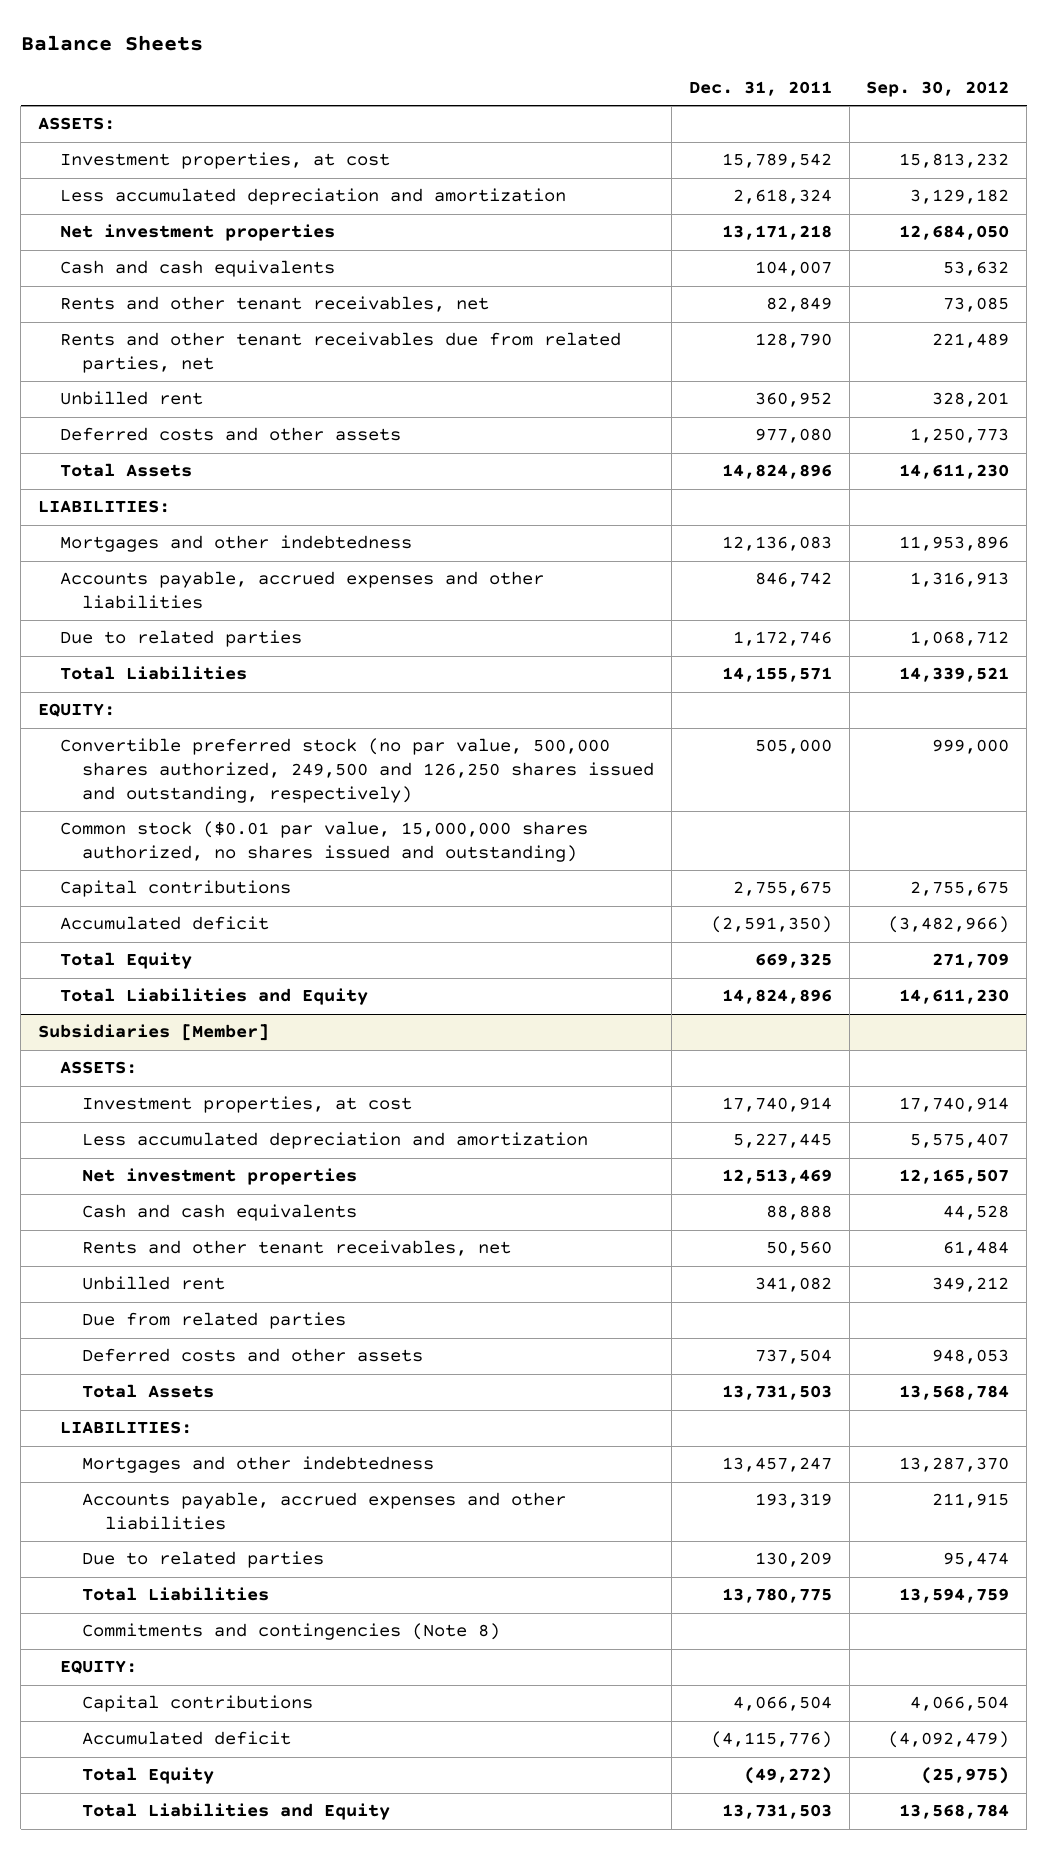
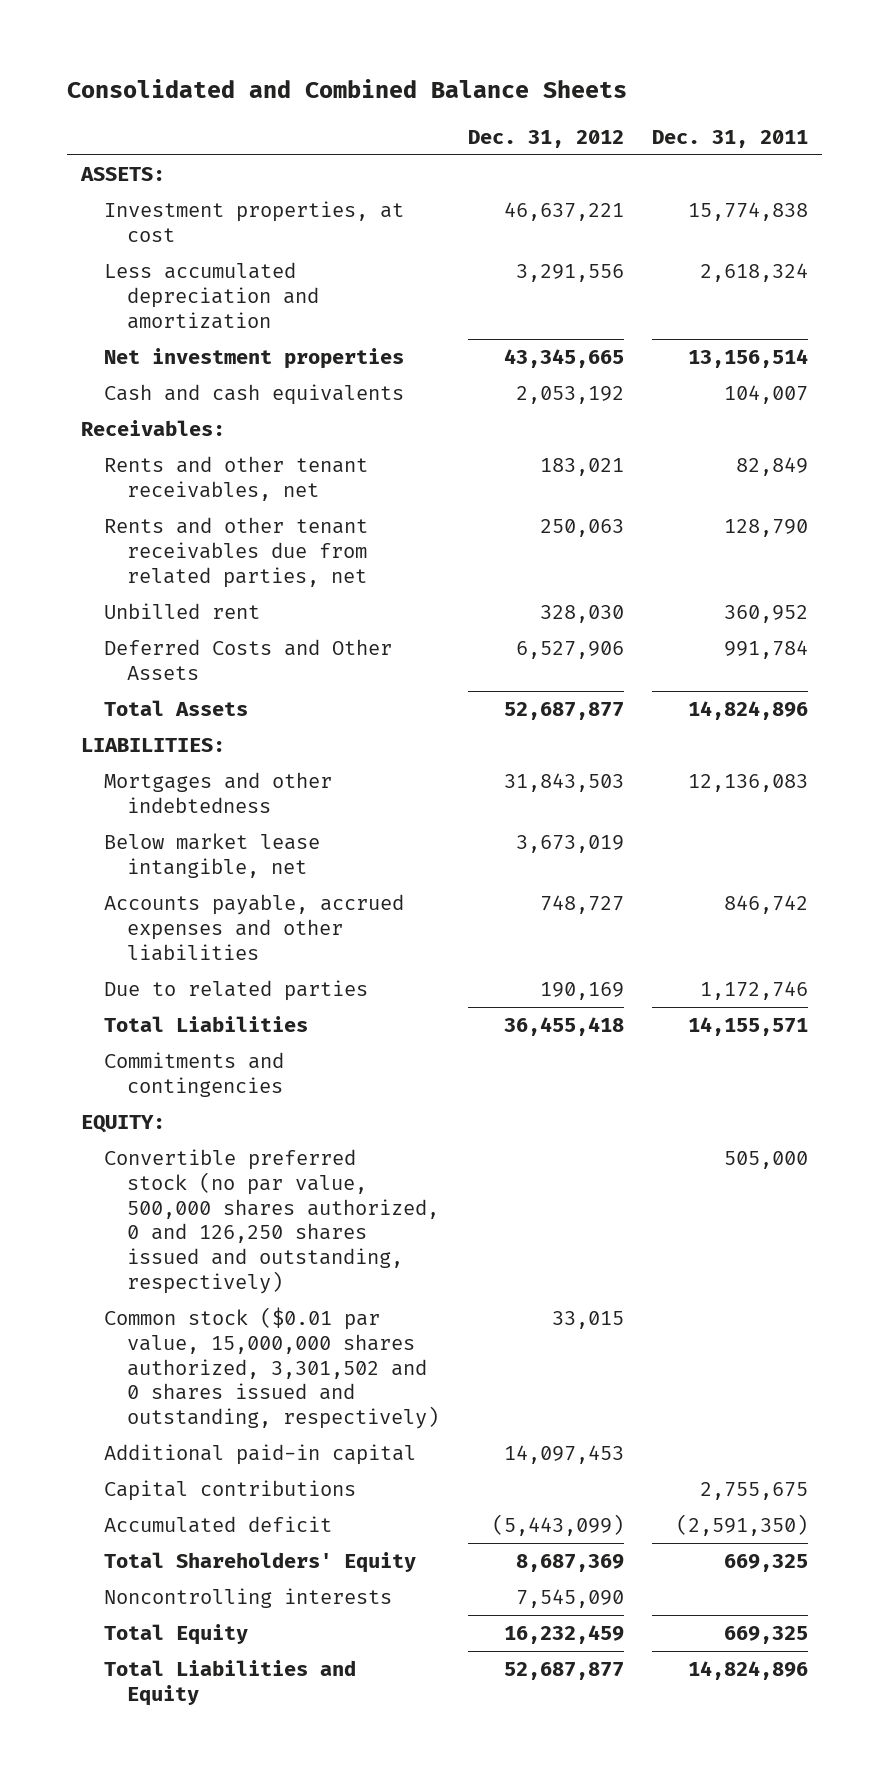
- Balance Sheets
+ Consolidated and Combined Balance Sheets
- | Dec. 31, 2011 | Sep. 30, 2012
+ | Dec. 31, 2012 | Dec. 31, 2011
- Investment properties, at cost | 15,789,542 | 15,813,232
+ Investment properties, at cost | 46,637,221 | 15,774,838
- Net investment properties | 13,171,218 | 12,684,050
+ Net investment properties | 43,345,665 | 13,156,514
+ Receivables:
- Deferred costs and other assets | 977,080 | 1,250,773
+ Deferred Costs and Other Assets | 6,527,906 | 991,784
+ Below market lease intangible, net | 3,673,019 |
+ Commitments and contingencies
- Convertible preferred stock (no par value, 500,000 shares authorized, 249,500 and 126,250 shares issued and outstanding, respectively) | 505,000 | 999,000
- Common stock ($0.01 par value, 15,000,000 shares authorized, no shares issued and outstanding)
+ Convertible preferred stock (no par value, 500,000 shares authorized, 0 and 126,250 shares issued and outstanding, respectively) | | 505,000
+ Common stock ($0.01 par value, 15,000,000 shares authorized, 3,301,502 and 0 shares issued and outstanding, respectively) | 33,015 |
+ Additional paid-in capital | 14,097,453 |
+ Total Shareholders' Equity | 8,687,369 | 669,325
+ Noncontrolling interests | 7,545,090 |
- Subsidiaries [Member]
- ASSETS:
- Investment properties, at cost | 17,740,914 | 17,740,914
- Less accumulated depreciation and amortization | 5,227,445 | 5,575,407
- Net investment properties | 12,513,469 | 12,165,507
- Cash and cash equivalents | 88,888 | 44,528
- Rents and other tenant receivables, net | 50,560 | 61,484
- Unbilled rent | 341,082 | 349,212
- Due from related parties
- Deferred costs and other assets | 737,504 | 948,053
- Total Assets | 13,731,503 | 13,568,784
- LIABILITIES:
- Mortgages and other indebtedness | 13,457,247 | 13,287,370
- Accounts payable, accrued expenses and other liabilities | 193,319 | 211,915
- Due to related parties | 130,209 | 95,474
- Total Liabilities | 13,780,775 | 13,594,759
- Commitments and contingencies (Note 8)
- EQUITY:
- Capital contributions | 4,066,504 | 4,066,504
- Accumulated deficit | (4,115,776) | (4,092,479)
- Total Equity | (49,272) | (25,975)
- Total Liabilities and Equity | 13,731,503 | 13,568,784

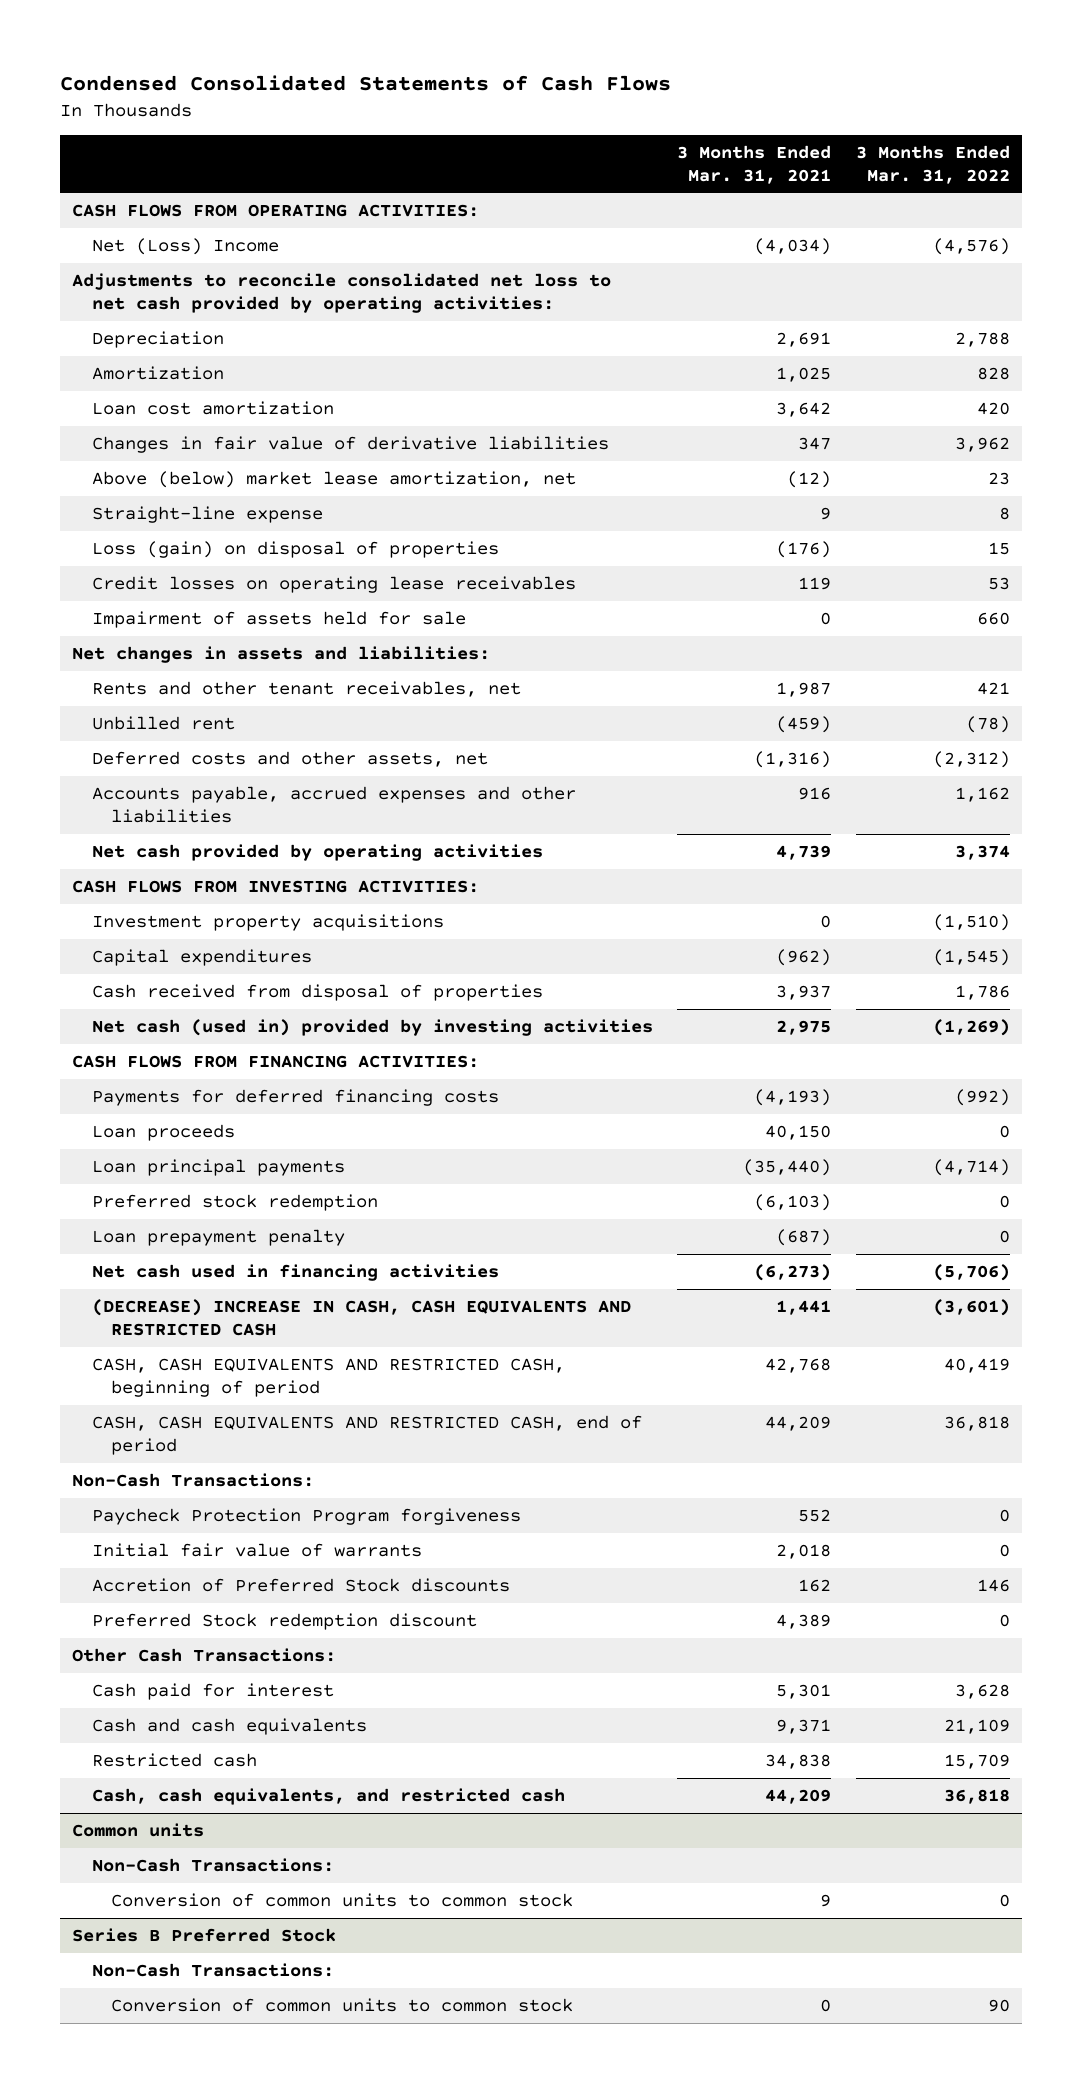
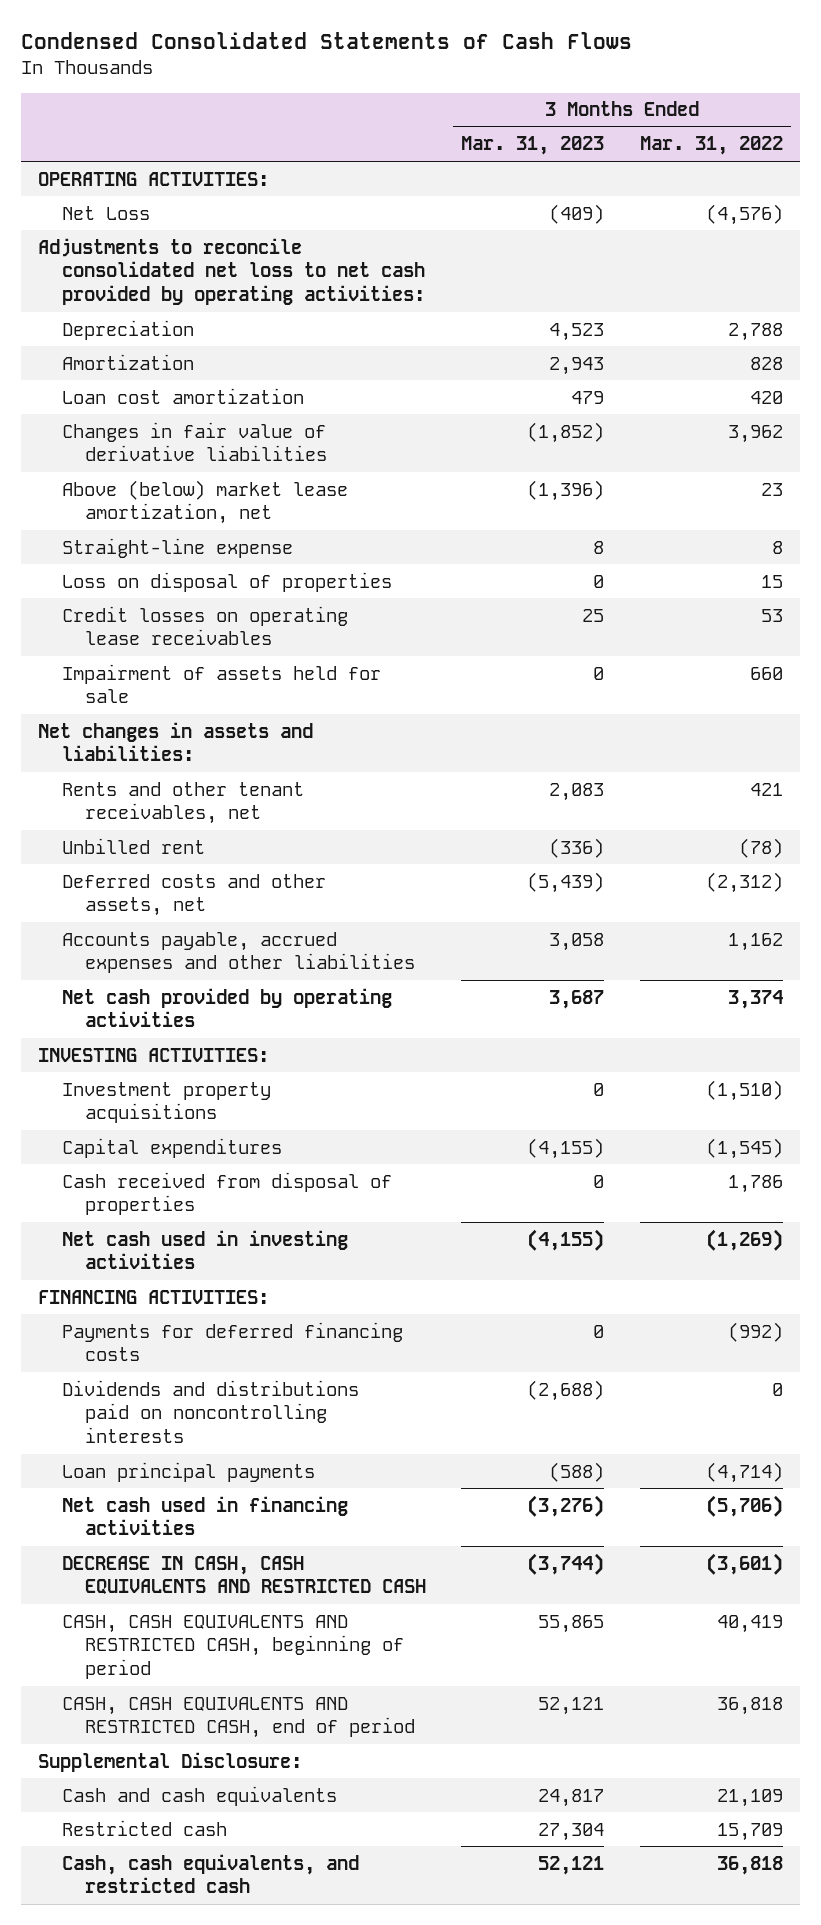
- | 3 Months Ended Mar. 31, 2021 | 3 Months Ended Mar. 31, 2022
+ | 3 Months Ended Mar. 31, 2023 | 3 Months Ended Mar. 31, 2022
- CASH FLOWS FROM OPERATING ACTIVITIES:
- Net (Loss) Income | (4,034) | (4,576)
+ OPERATING ACTIVITIES:
+ Net Loss | (409) | (4,576)
- Loss (gain) on disposal of properties | (176) | 15
+ Loss on disposal of properties | 0 | 15
- CASH FLOWS FROM INVESTING ACTIVITIES:
+ INVESTING ACTIVITIES:
- Net cash (used in) provided by investing activities | 2,975 | (1,269)
- CASH FLOWS FROM FINANCING ACTIVITIES:
+ Net cash used in investing activities | (4,155) | (1,269)
+ FINANCING ACTIVITIES:
- Loan proceeds | 40,150 | 0
+ Dividends and distributions paid on noncontrolling interests | (2,688) | 0
- Preferred stock redemption | (6,103) | 0
- Loan prepayment penalty | (687) | 0
- (DECREASE) INCREASE IN CASH, CASH EQUIVALENTS AND RESTRICTED CASH | 1,441 | (3,601)
+ DECREASE IN CASH, CASH EQUIVALENTS AND RESTRICTED CASH | (3,744) | (3,601)
- Non-Cash Transactions:
- Paycheck Protection Program forgiveness | 552 | 0
- Initial fair value of warrants | 2,018 | 0
- Accretion of Preferred Stock discounts | 162 | 146
- Preferred Stock redemption discount | 4,389 | 0
- Other Cash Transactions:
- Cash paid for interest | 5,301 | 3,628
+ Supplemental Disclosure:
- Common units
- Non-Cash Transactions:
- Conversion of common units to common stock | 9 | 0
- Series B Preferred Stock
- Non-Cash Transactions:
- Conversion of common units to common stock | 0 | 90

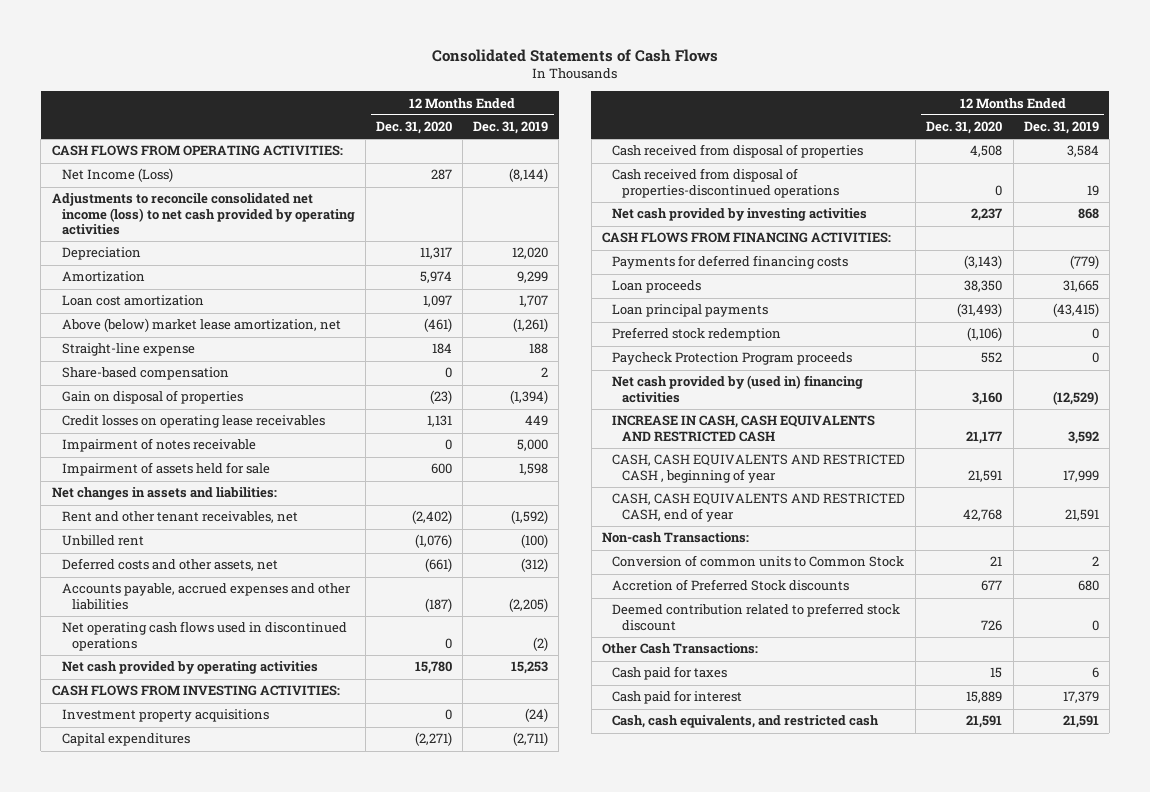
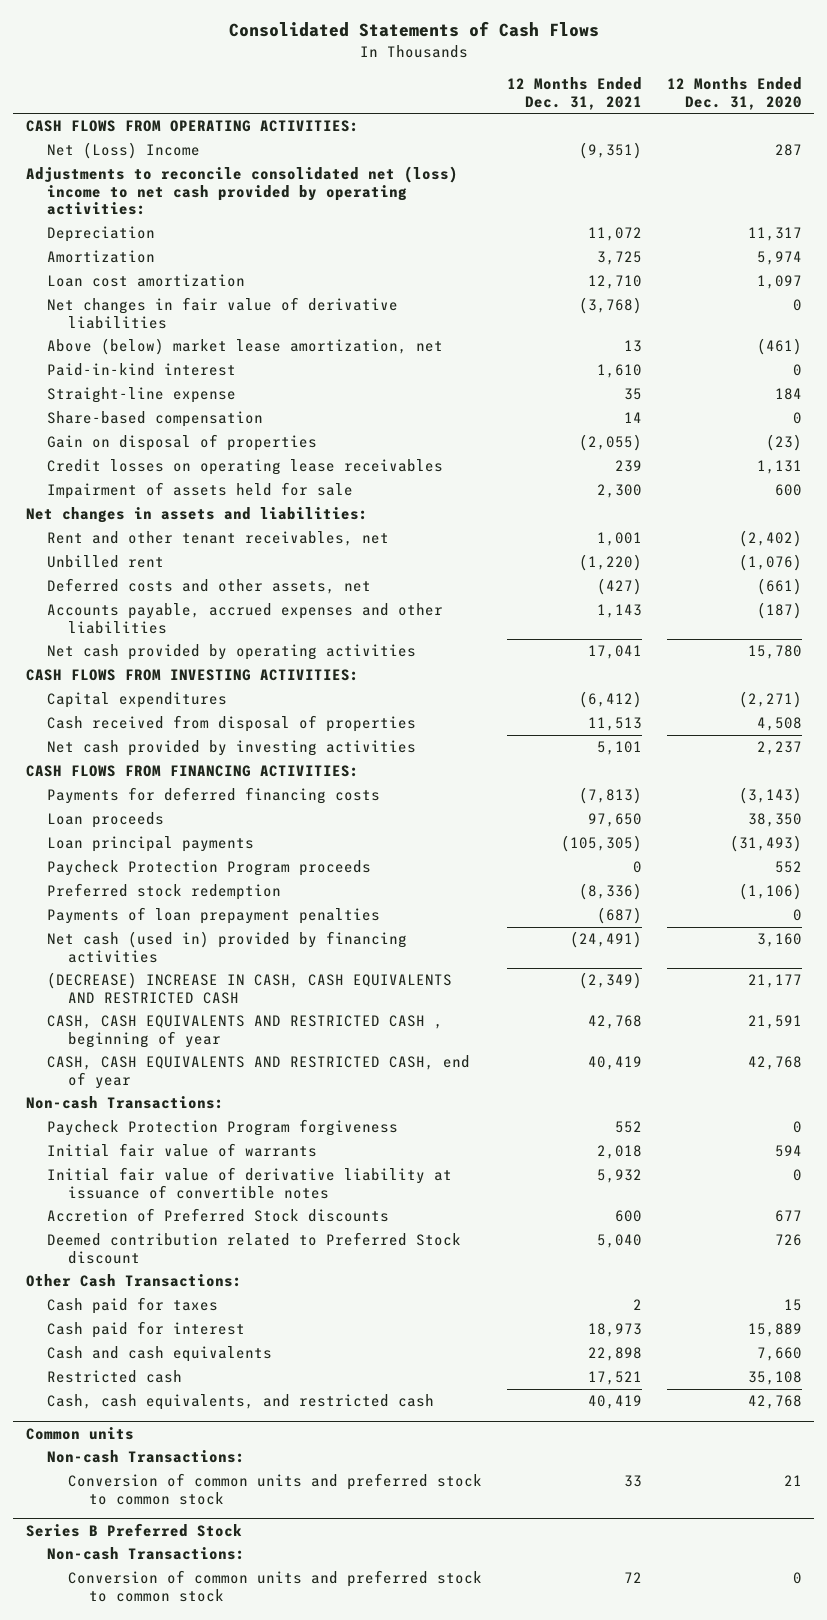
- | 12 Months Ended Dec. 31, 2020 | 12 Months Ended Dec. 31, 2019
+ | 12 Months Ended Dec. 31, 2021 | 12 Months Ended Dec. 31, 2020
- Net Income (Loss) | 287 | (8,144)
- Adjustments to reconcile consolidated net income (loss) to net cash provided by operating activities
+ Net (Loss) Income | (9,351) | 287
+ Adjustments to reconcile consolidated net (loss) income to net cash provided by operating activities:
+ Net changes in fair value of derivative liabilities | (3,768) | 0
+ Paid-in-kind interest | 1,610 | 0
- Impairment of notes receivable | 0 | 5,000
- Net operating cash flows used in discontinued operations | 0 | (2)
- Investment property acquisitions | 0 | (24)
- Cash received from disposal of properties-discontinued operations | 0 | 19
- Net cash provided by (used in) financing activities | 3,160 | (12,529)
- INCREASE IN CASH, CASH EQUIVALENTS AND RESTRICTED CASH | 21,177 | 3,592
moved down: Preferred stock redemption | (8,336) | (1,106)
+ Payments of loan prepayment penalties | (687) | 0
+ Net cash (used in) provided by financing activities | (24,491) | 3,160
+ (DECREASE) INCREASE IN CASH, CASH EQUIVALENTS AND RESTRICTED CASH | (2,349) | 21,177
- Conversion of common units to Common Stock | 21 | 2
+ Paycheck Protection Program forgiveness | 552 | 0
+ Initial fair value of warrants | 2,018 | 594
+ Initial fair value of derivative liability at issuance of convertible notes | 5,932 | 0
- Deemed contribution related to preferred stock discount | 726 | 0
+ Deemed contribution related to Preferred Stock discount | 5,040 | 726
- Cash, cash equivalents, and restricted cash | 21,591 | 21,591
+ Cash and cash equivalents | 22,898 | 7,660
+ Restricted cash | 17,521 | 35,108
+ Cash, cash equivalents, and restricted cash | 40,419 | 42,768
+ Common units
+ Non-cash Transactions:
+ Conversion of common units and preferred stock to common stock | 33 | 21
+ Series B Preferred Stock
+ Non-cash Transactions:
+ Conversion of common units and preferred stock to common stock | 72 | 0

